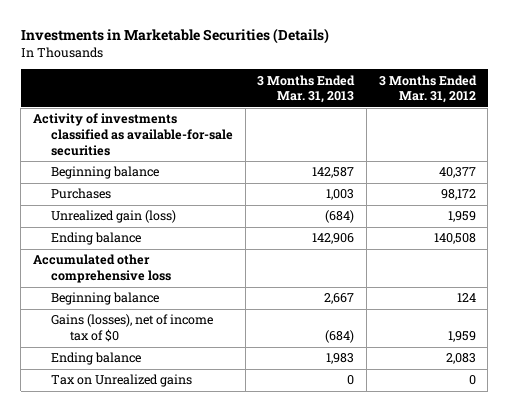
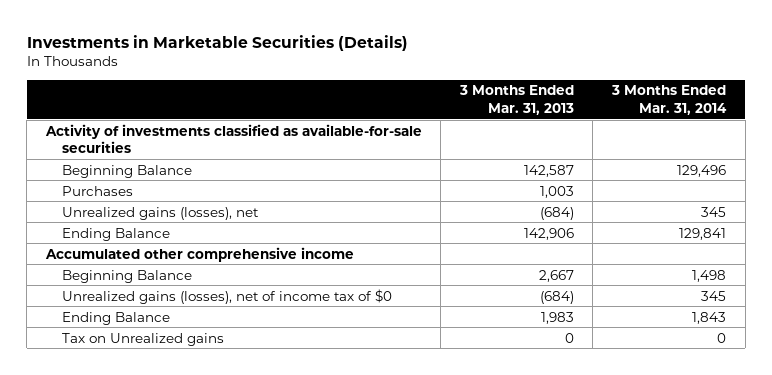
- | 3 Months Ended Mar. 31, 2013 | 3 Months Ended Mar. 31, 2012
+ | 3 Months Ended Mar. 31, 2013 | 3 Months Ended Mar. 31, 2014
- Beginning balance | 142,587 | 40,377
+ Beginning Balance | 142,587 | 129,496
- Unrealized gain (loss) | (684) | 1,959
- Ending balance | 142,906 | 140,508
- Accumulated other comprehensive loss
- Beginning balance | 2,667 | 124
- Gains (losses), net of income tax of $0 | (684) | 1,959
- Ending balance | 1,983 | 2,083
+ Unrealized gains (losses), net | (684) | 345
+ Ending Balance | 142,906 | 129,841
+ Accumulated other comprehensive income
+ Beginning Balance | 2,667 | 1,498
+ Unrealized gains (losses), net of income tax of $0 | (684) | 345
+ Ending Balance | 1,983 | 1,843

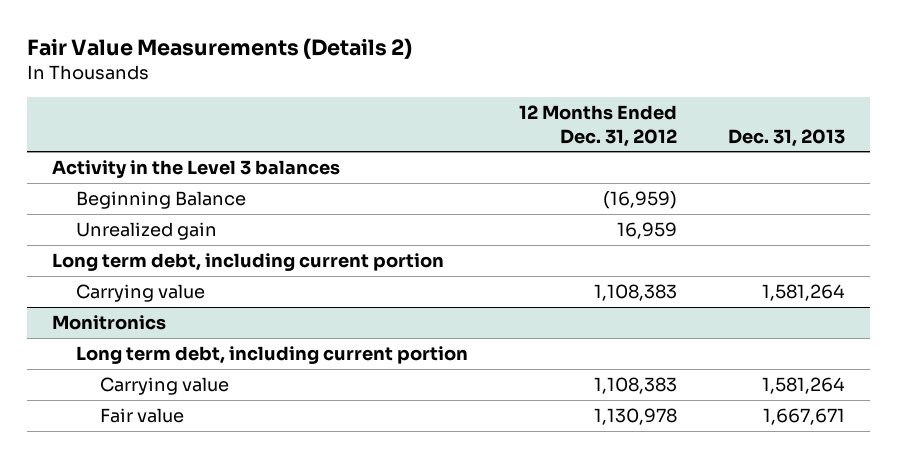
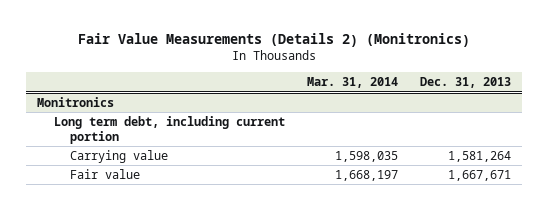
- Fair Value Measurements (Details 2)
+ Fair Value Measurements (Details 2) (Monitronics)
- | 12 Months Ended Dec. 31, 2012 | Dec. 31, 2013
+ | Mar. 31, 2014 | Dec. 31, 2013
- Activity in the Level 3 balances
- Beginning Balance | (16,959) |
- Unrealized gain | 16,959 |
- Long term debt, including current portion
- Carrying value | 1,108,383 | 1,581,264

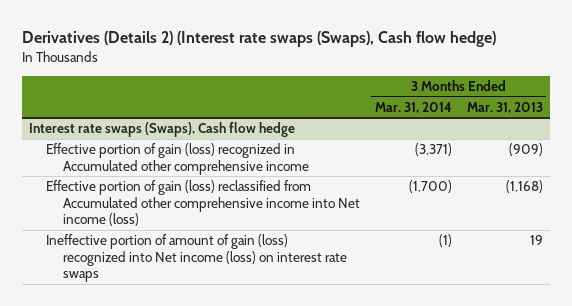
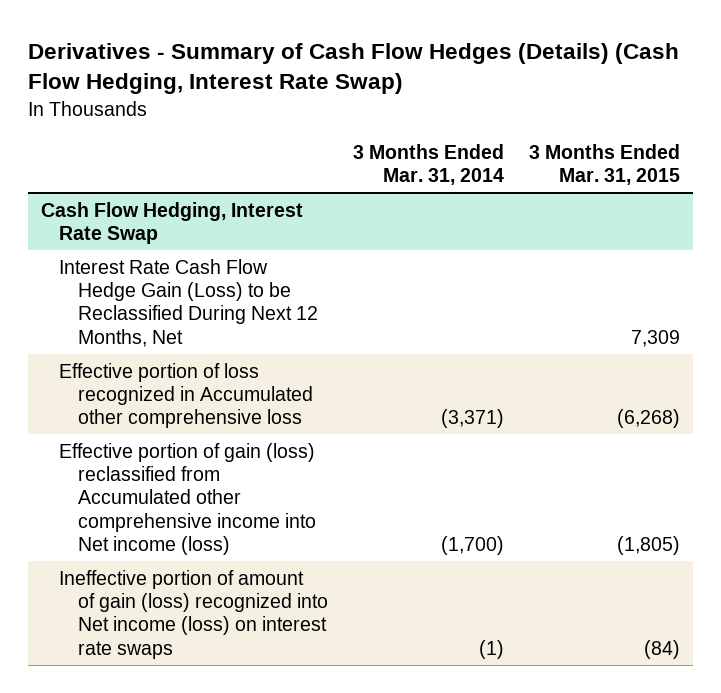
- Derivatives (Details 2) (Interest rate swaps (Swaps), Cash flow hedge)
+ Derivatives - Summary of Cash Flow Hedges (Details) (Cash Flow Hedging, Interest Rate Swap)
- | 3 Months Ended Mar. 31, 2014 | 3 Months Ended Mar. 31, 2013
+ | 3 Months Ended Mar. 31, 2014 | 3 Months Ended Mar. 31, 2015
- Interest rate swaps (Swaps), Cash flow hedge
- Effective portion of gain (loss) recognized in Accumulated other comprehensive income | (3,371) | (909)
+ Cash Flow Hedging, Interest Rate Swap
+ Interest Rate Cash Flow Hedge Gain (Loss) to be Reclassified During Next 12 Months, Net | | 7,309
+ Effective portion of loss recognized in Accumulated other comprehensive loss | (3,371) | (6,268)

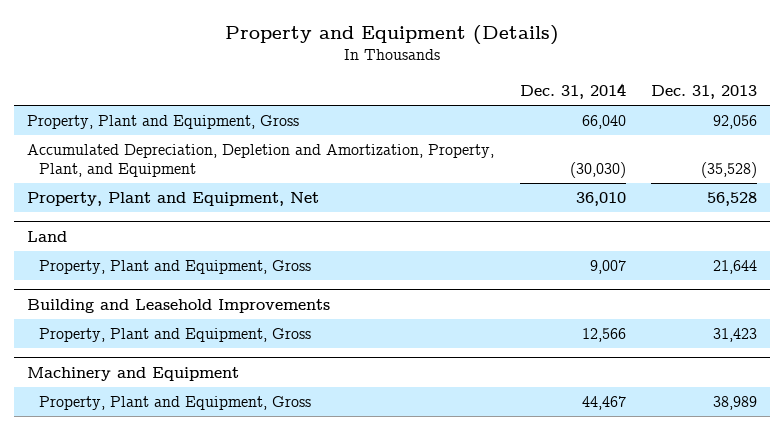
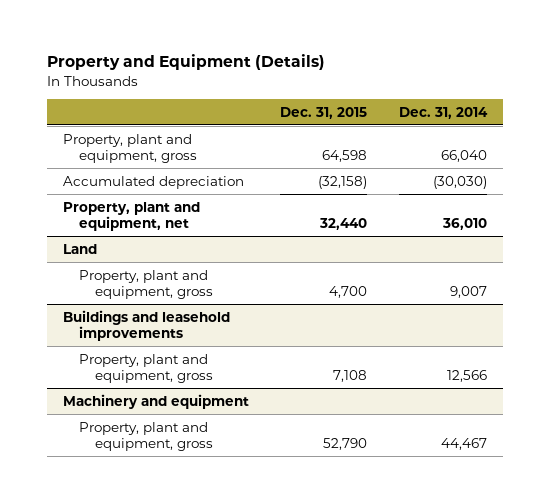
- | Dec. 31, 2014 | Dec. 31, 2013
+ | Dec. 31, 2015 | Dec. 31, 2014
- Property, Plant and Equipment, Gross | 66,040 | 92,056
- Accumulated Depreciation, Depletion and Amortization, Property, Plant, and Equipment | (30,030) | (35,528)
- Property, Plant and Equipment, Net | 36,010 | 56,528
+ Property, plant and equipment, gross | 64,598 | 66,040
+ Accumulated depreciation | (32,158) | (30,030)
+ Property, plant and equipment, net | 32,440 | 36,010
@ Land
- Property, Plant and Equipment, Gross | 9,007 | 21,644
- Building and Leasehold Improvements
- Property, Plant and Equipment, Gross | 12,566 | 31,423
- Machinery and Equipment
- Property, Plant and Equipment, Gross | 44,467 | 38,989
@ Land
+ Property, plant and equipment, gross | 4,700 | 9,007
+ Buildings and leasehold improvements
+ Property, plant and equipment, gross | 7,108 | 12,566
+ Machinery and equipment
+ Property, plant and equipment, gross | 52,790 | 44,467

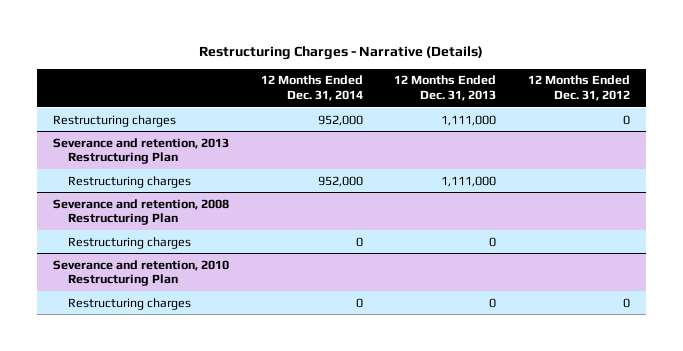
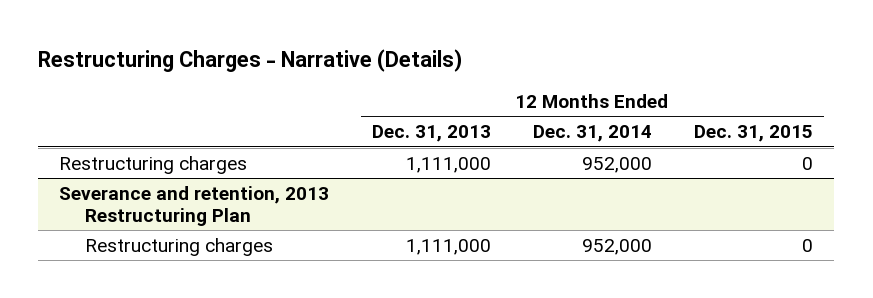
- | 12 Months Ended Dec. 31, 2014 | 12 Months Ended Dec. 31, 2013 | 12 Months Ended Dec. 31, 2012
+ | 12 Months Ended Dec. 31, 2013 | 12 Months Ended Dec. 31, 2014 | 12 Months Ended Dec. 31, 2015
- Severance and retention, 2008 Restructuring Plan
- Restructuring charges | 0 | 0 |
- Severance and retention, 2010 Restructuring Plan
- Restructuring charges | 0 | 0 | 0

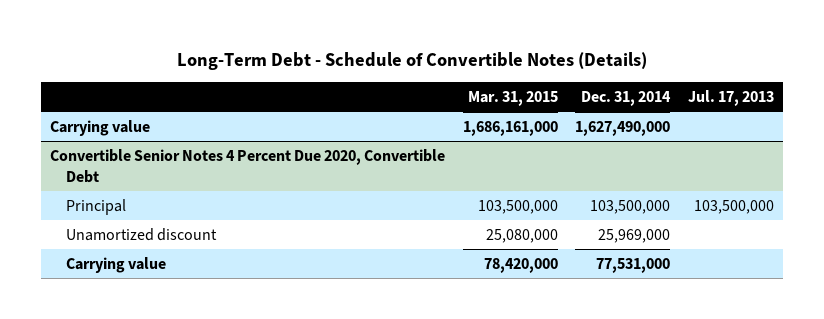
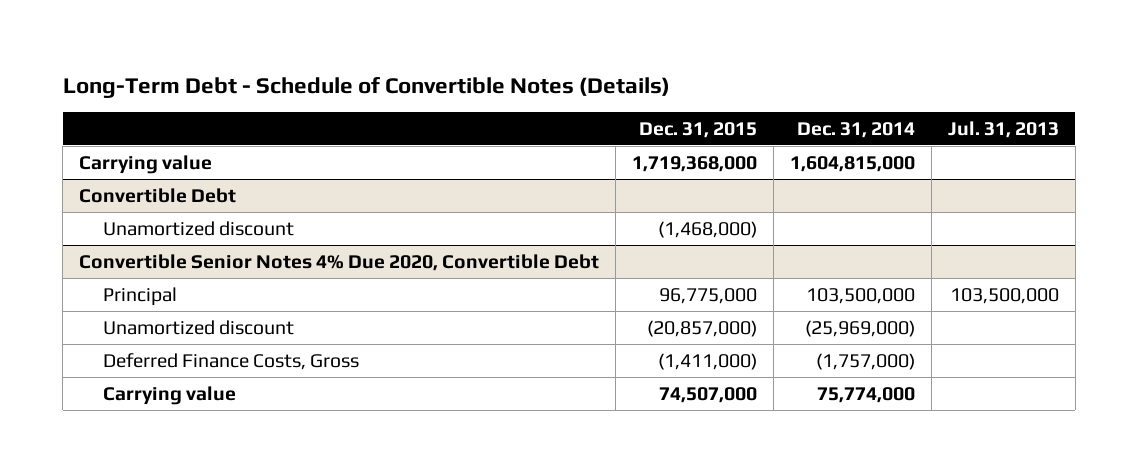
- | Mar. 31, 2015 | Dec. 31, 2014 | Jul. 17, 2013
+ | Dec. 31, 2015 | Dec. 31, 2014 | Jul. 31, 2013
- Carrying value | 1,686,161,000 | 1,627,490,000 |
- Convertible Senior Notes 4 Percent Due 2020, Convertible Debt
+ Carrying value | 1,719,368,000 | 1,604,815,000 |
+ Convertible Debt
+ Unamortized discount | (1,468,000) | |
+ Convertible Senior Notes 4% Due 2020, Convertible Debt
- Unamortized discount | 25,080,000 | 25,969,000 |
- Carrying value | 78,420,000 | 77,531,000 |
+ Unamortized discount | (20,857,000) | (25,969,000) |
+ Deferred Finance Costs, Gross | (1,411,000) | (1,757,000) |
+ Carrying value | 74,507,000 | 75,774,000 |

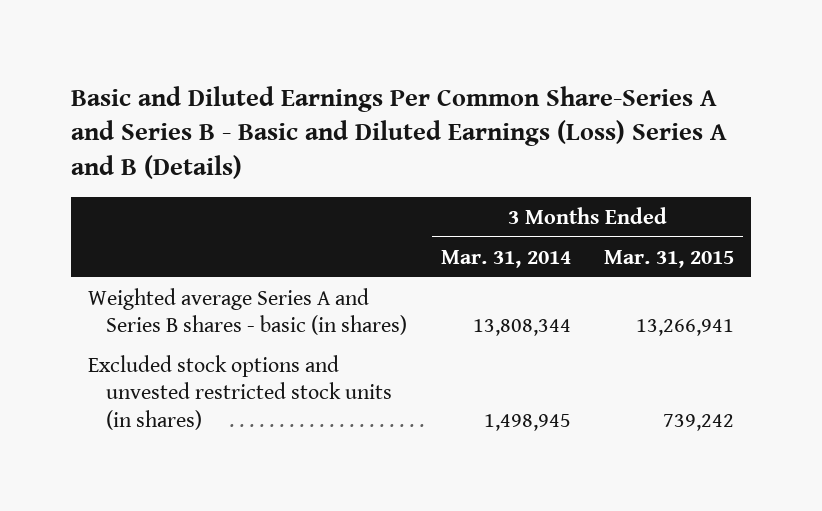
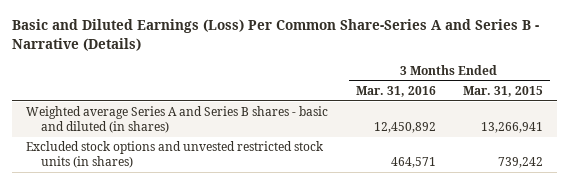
- Basic and Diluted Earnings Per Common Share-Series A and Series B - Basic and Diluted Earnings (Loss) Series A and B (Details)
+ Basic and Diluted Earnings (Loss) Per Common Share-Series A and Series B - Narrative (Details)
- | 3 Months Ended Mar. 31, 2014 | 3 Months Ended Mar. 31, 2015
+ | 3 Months Ended Mar. 31, 2016 | 3 Months Ended Mar. 31, 2015
- Weighted average Series A and Series B shares - basic (in shares) | 13,808,344 | 13,266,941
+ Weighted average Series A and Series B shares - basic and diluted (in shares) | 12,450,892 | 13,266,941

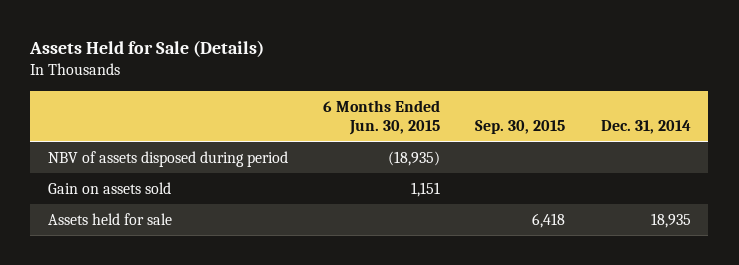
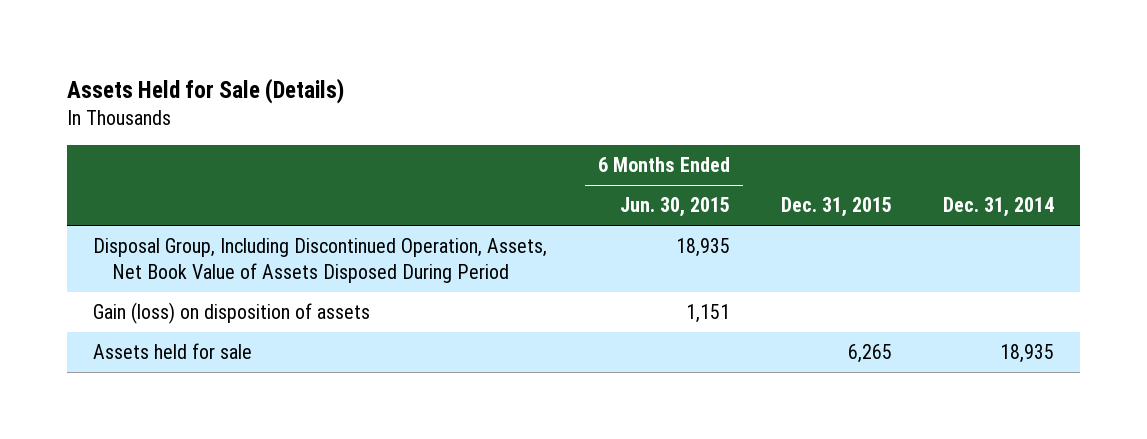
- | 6 Months Ended Jun. 30, 2015 | Sep. 30, 2015 | Dec. 31, 2014
+ | 6 Months Ended Jun. 30, 2015 | Dec. 31, 2015 | Dec. 31, 2014
- NBV of assets disposed during period | (18,935) | |
- Gain on assets sold | 1,151 | |
+ Disposal Group, Including Discontinued Operation, Assets, Net Book Value of Assets Disposed During Period | 18,935 | |
+ Gain (loss) on disposition of assets | 1,151 | |

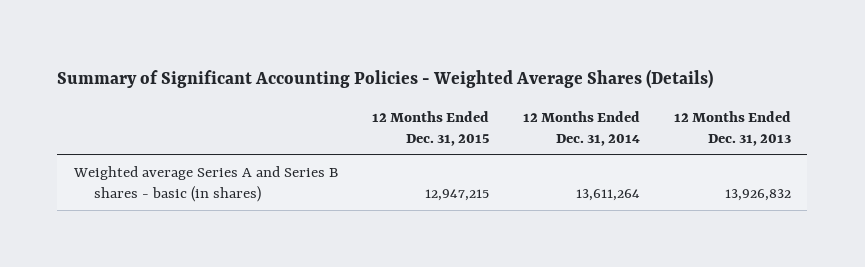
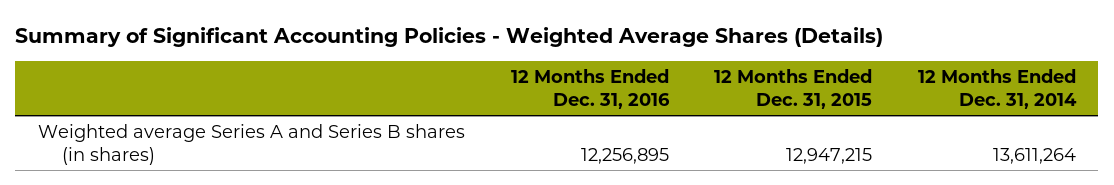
- | 12 Months Ended Dec. 31, 2015 | 12 Months Ended Dec. 31, 2014 | 12 Months Ended Dec. 31, 2013
+ | 12 Months Ended Dec. 31, 2016 | 12 Months Ended Dec. 31, 2015 | 12 Months Ended Dec. 31, 2014
- Weighted average Series A and Series B shares - basic (in shares) | 12,947,215 | 13,611,264 | 13,926,832
+ Weighted average Series A and Series B shares (in shares) | 12,256,895 | 12,947,215 | 13,611,264

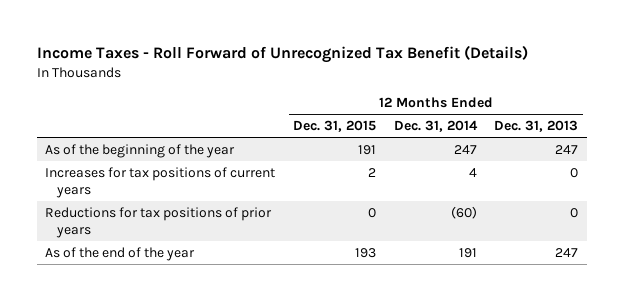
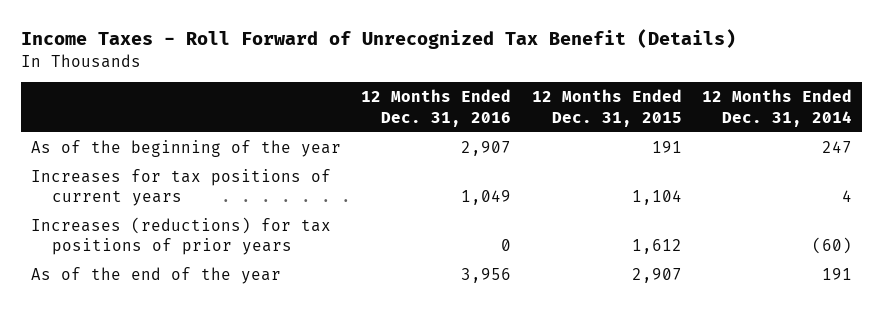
- | 12 Months Ended Dec. 31, 2015 | 12 Months Ended Dec. 31, 2014 | 12 Months Ended Dec. 31, 2013
+ | 12 Months Ended Dec. 31, 2016 | 12 Months Ended Dec. 31, 2015 | 12 Months Ended Dec. 31, 2014
- Increases for tax positions of current years | 2 | 4 | 0
- Reductions for tax positions of prior years | 0 | (60) | 0
- As of the end of the year | 193 | 191 | 247
+ Increases for tax positions of current years | 1,049 | 1,104 | 4
+ Increases (reductions) for tax positions of prior years | 0 | 1,612 | (60)
+ As of the end of the year | 3,956 | 2,907 | 191

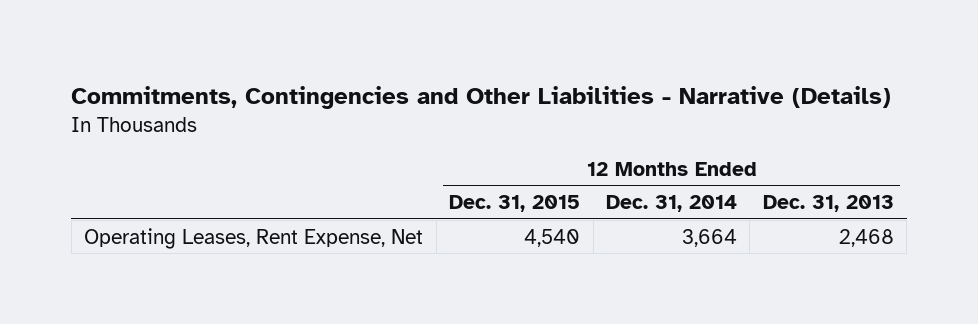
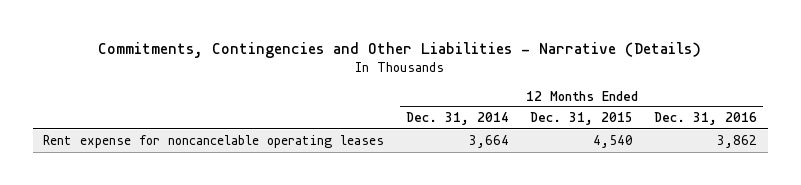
- | 12 Months Ended Dec. 31, 2015 | 12 Months Ended Dec. 31, 2014 | 12 Months Ended Dec. 31, 2013
+ | 12 Months Ended Dec. 31, 2014 | 12 Months Ended Dec. 31, 2015 | 12 Months Ended Dec. 31, 2016
- Operating Leases, Rent Expense, Net | 4,540 | 3,664 | 2,468
+ Rent expense for noncancelable operating leases | 3,664 | 4,540 | 3,862

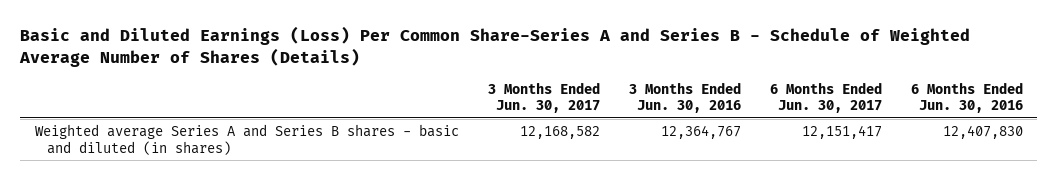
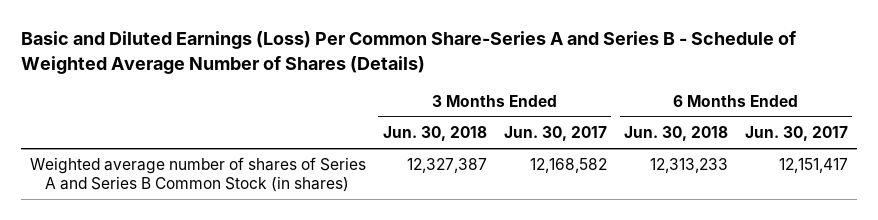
- | 3 Months Ended Jun. 30, 2017 | 3 Months Ended Jun. 30, 2016 | 6 Months Ended Jun. 30, 2017 | 6 Months Ended Jun. 30, 2016
+ | 3 Months Ended Jun. 30, 2018 | 3 Months Ended Jun. 30, 2017 | 6 Months Ended Jun. 30, 2018 | 6 Months Ended Jun. 30, 2017
- Weighted average Series A and Series B shares - basic and diluted (in shares) | 12,168,582 | 12,364,767 | 12,151,417 | 12,407,830
+ Weighted average number of shares of Series A and Series B Common Stock (in shares) | 12,327,387 | 12,168,582 | 12,313,233 | 12,151,417

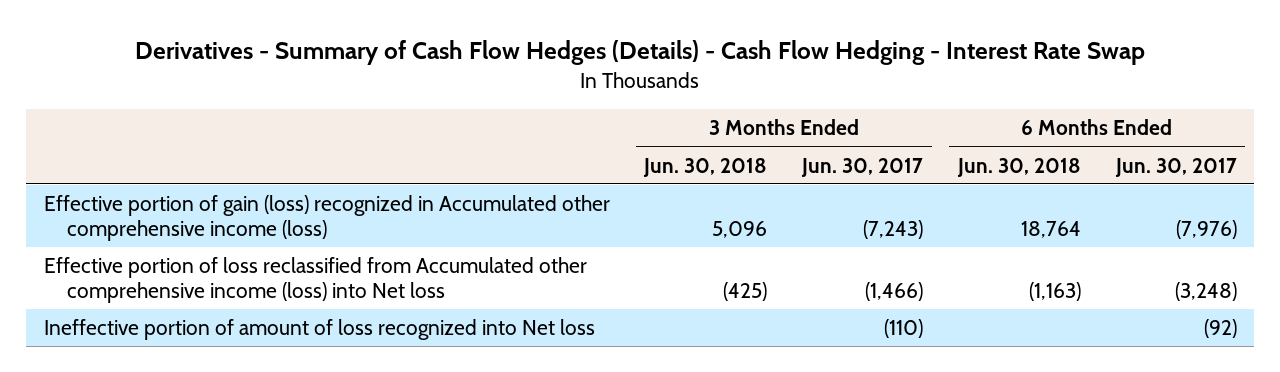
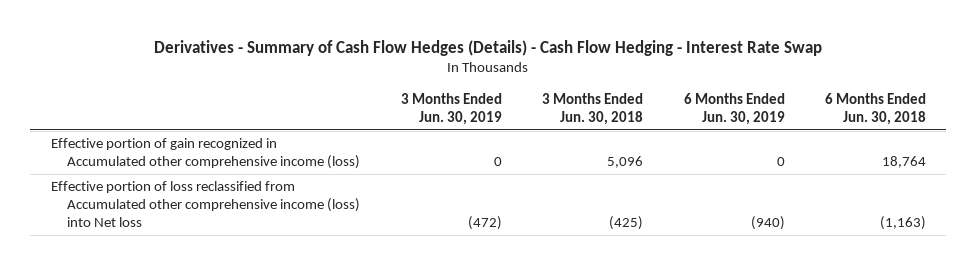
- | 3 Months Ended Jun. 30, 2018 | 3 Months Ended Jun. 30, 2017 | 6 Months Ended Jun. 30, 2018 | 6 Months Ended Jun. 30, 2017
+ | 3 Months Ended Jun. 30, 2019 | 3 Months Ended Jun. 30, 2018 | 6 Months Ended Jun. 30, 2019 | 6 Months Ended Jun. 30, 2018
- Effective portion of gain (loss) recognized in Accumulated other comprehensive income (loss) | 5,096 | (7,243) | 18,764 | (7,976)
+ Effective portion of gain recognized in Accumulated other comprehensive income (loss) | 0 | 5,096 | 0 | 18,764
- Ineffective portion of amount of loss recognized into Net loss | | (110) | | (92)

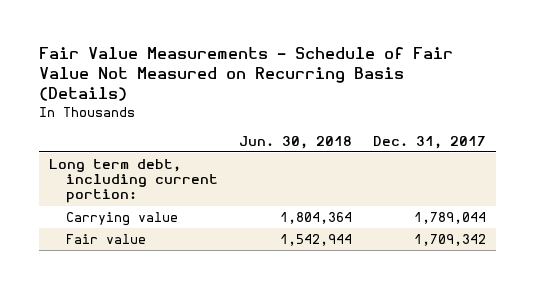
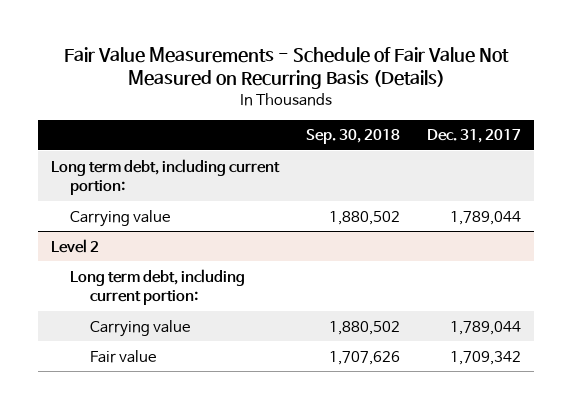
- | Jun. 30, 2018 | Dec. 31, 2017
+ | Sep. 30, 2018 | Dec. 31, 2017
+ Level 2
+ Long term debt, including current portion:
+ Carrying value | 1,880,502 | 1,789,044

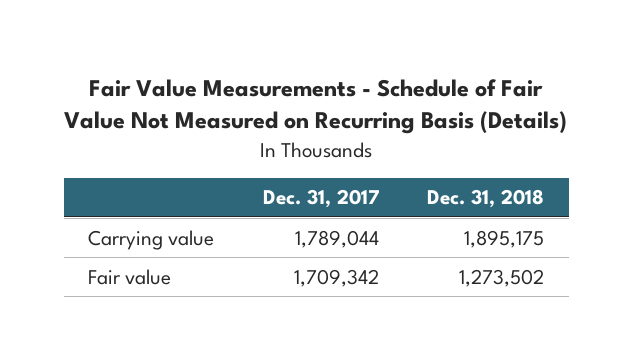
- | Sep. 30, 2018 | Dec. 31, 2017
+ | Dec. 31, 2017 | Dec. 31, 2018
- Long term debt, including current portion:
- Level 2
- Long term debt, including current portion:
- Carrying value | 1,880,502 | 1,789,044

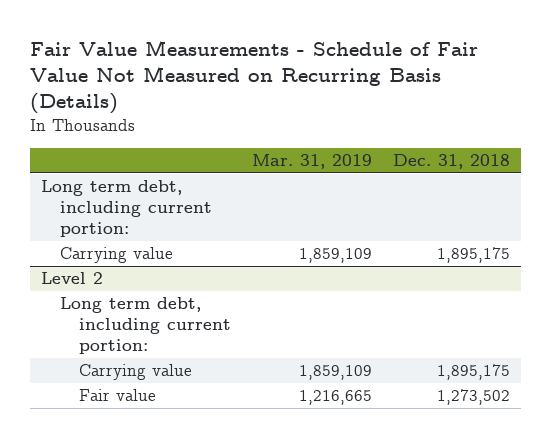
- | Dec. 31, 2017 | Dec. 31, 2018
+ | Mar. 31, 2019 | Dec. 31, 2018
+ Long term debt, including current portion:
+ Level 2
+ Long term debt, including current portion:
+ Carrying value | 1,859,109 | 1,895,175

